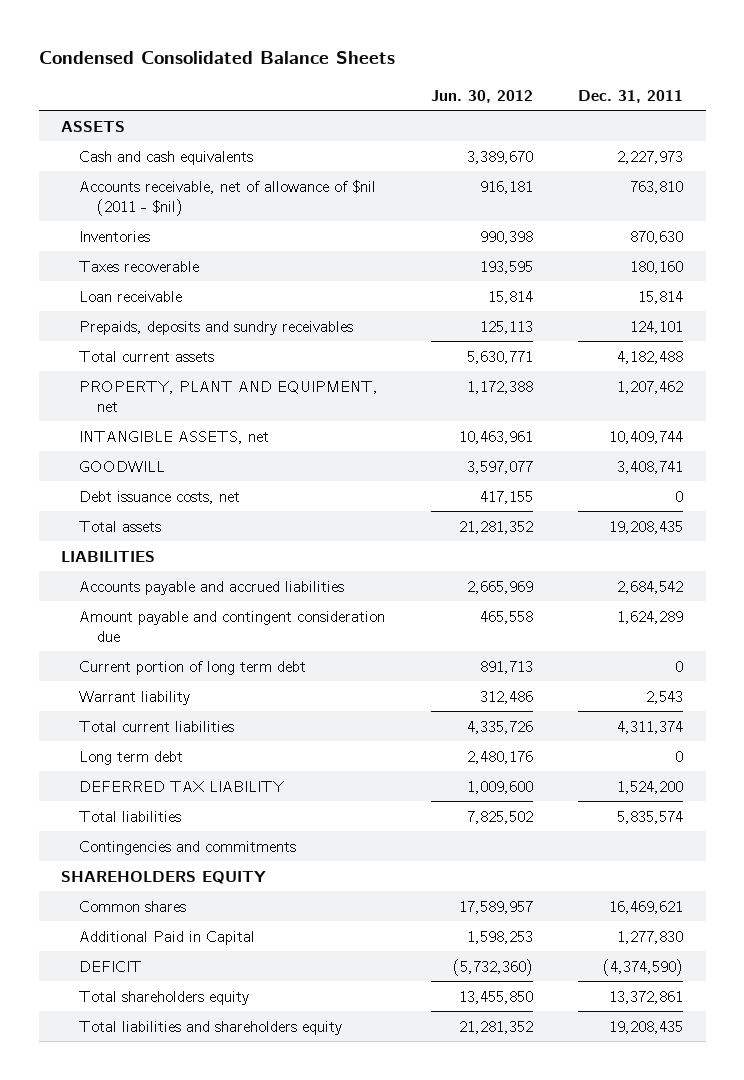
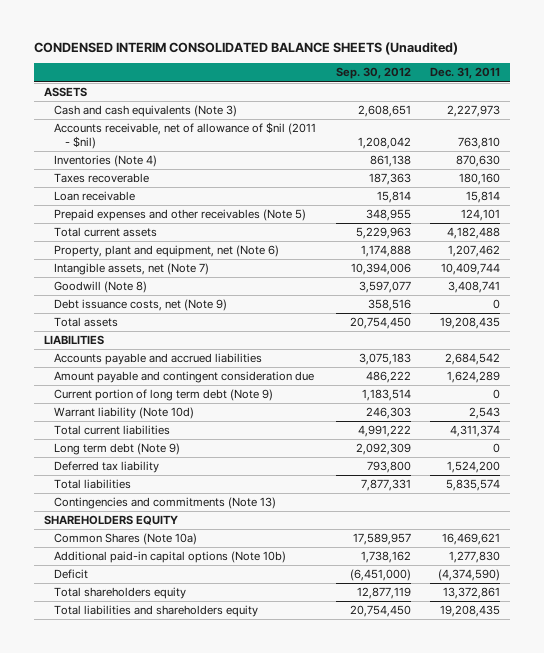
- Condensed Consolidated Balance Sheets
+ CONDENSED INTERIM CONSOLIDATED BALANCE SHEETS (Unaudited)
- | Jun. 30, 2012 | Dec. 31, 2011
+ | Sep. 30, 2012 | Dec. 31, 2011
- Cash and cash equivalents | 3,389,670 | 2,227,973
+ Cash and cash equivalents (Note 3) | 2,608,651 | 2,227,973
- Inventories | 990,398 | 870,630
+ Inventories (Note 4) | 861,138 | 870,630
- Prepaids, deposits and sundry receivables | 125,113 | 124,101
+ Prepaid expenses and other receivables (Note 5) | 348,955 | 124,101
- PROPERTY, PLANT AND EQUIPMENT, net | 1,172,388 | 1,207,462
- INTANGIBLE ASSETS, net | 10,463,961 | 10,409,744
- GOODWILL | 3,597,077 | 3,408,741
- Debt issuance costs, net | 417,155 | 0
+ Property, plant and equipment, net (Note 6) | 1,174,888 | 1,207,462
+ Intangible assets, net (Note 7) | 10,394,006 | 10,409,744
+ Goodwill (Note 8) | 3,597,077 | 3,408,741
+ Debt issuance costs, net (Note 9) | 358,516 | 0
- Current portion of long term debt | 891,713 | 0
- Warrant liability | 312,486 | 2,543
+ Current portion of long term debt (Note 9) | 1,183,514 | 0
+ Warrant liability (Note 10d) | 246,303 | 2,543
- Long term debt | 2,480,176 | 0
- DEFERRED TAX LIABILITY | 1,009,600 | 1,524,200
+ Long term debt (Note 9) | 2,092,309 | 0
+ Deferred tax liability | 793,800 | 1,524,200
- Contingencies and commitments
+ Contingencies and commitments (Note 13)
- Common shares | 17,589,957 | 16,469,621
- Additional Paid in Capital | 1,598,253 | 1,277,830
- DEFICIT | (5,732,360) | (4,374,590)
+ Common Shares (Note 10a) | 17,589,957 | 16,469,621
+ Additional paid-in capital options (Note 10b) | 1,738,162 | 1,277,830
+ Deficit | (6,451,000) | (4,374,590)

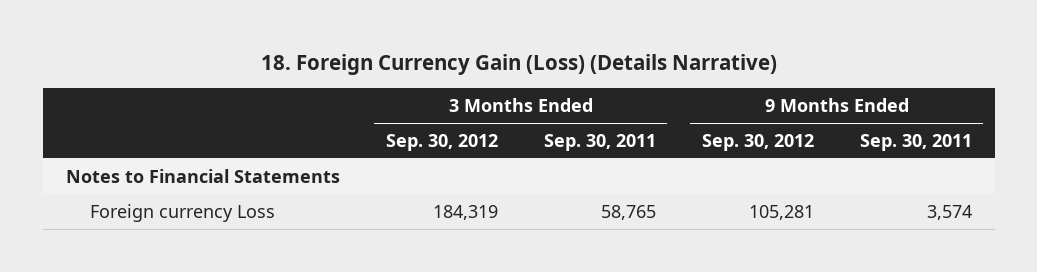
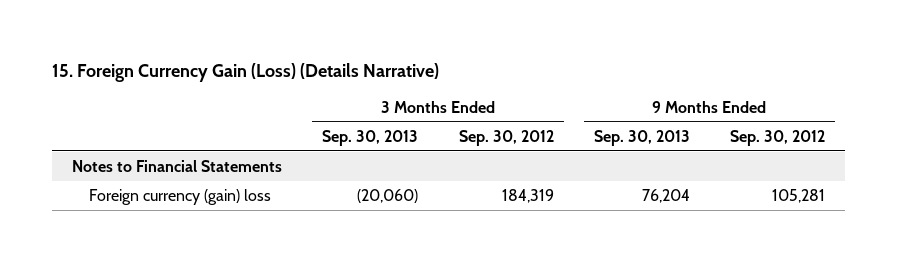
- 18. Foreign Currency Gain (Loss) (Details Narrative)
+ 15. Foreign Currency Gain (Loss) (Details Narrative)
- | 3 Months Ended Sep. 30, 2012 | 3 Months Ended Sep. 30, 2011 | 9 Months Ended Sep. 30, 2012 | 9 Months Ended Sep. 30, 2011
+ | 3 Months Ended Sep. 30, 2013 | 3 Months Ended Sep. 30, 2012 | 9 Months Ended Sep. 30, 2013 | 9 Months Ended Sep. 30, 2012
- Foreign currency Loss | 184,319 | 58,765 | 105,281 | 3,574
+ Foreign currency (gain) loss | (20,060) | 184,319 | 76,204 | 105,281

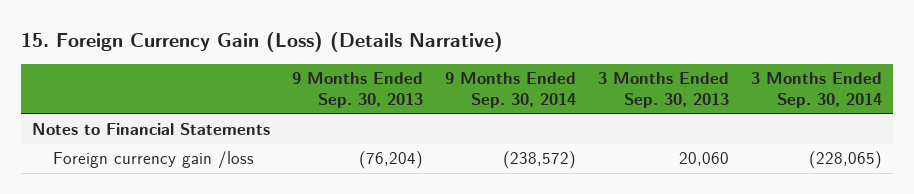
- | 3 Months Ended Sep. 30, 2013 | 3 Months Ended Sep. 30, 2012 | 9 Months Ended Sep. 30, 2013 | 9 Months Ended Sep. 30, 2012
+ | 9 Months Ended Sep. 30, 2013 | 9 Months Ended Sep. 30, 2014 | 3 Months Ended Sep. 30, 2013 | 3 Months Ended Sep. 30, 2014
- Foreign currency (gain) loss | (20,060) | 184,319 | 76,204 | 105,281
+ Foreign currency gain /loss | (76,204) | (238,572) | 20,060 | (228,065)

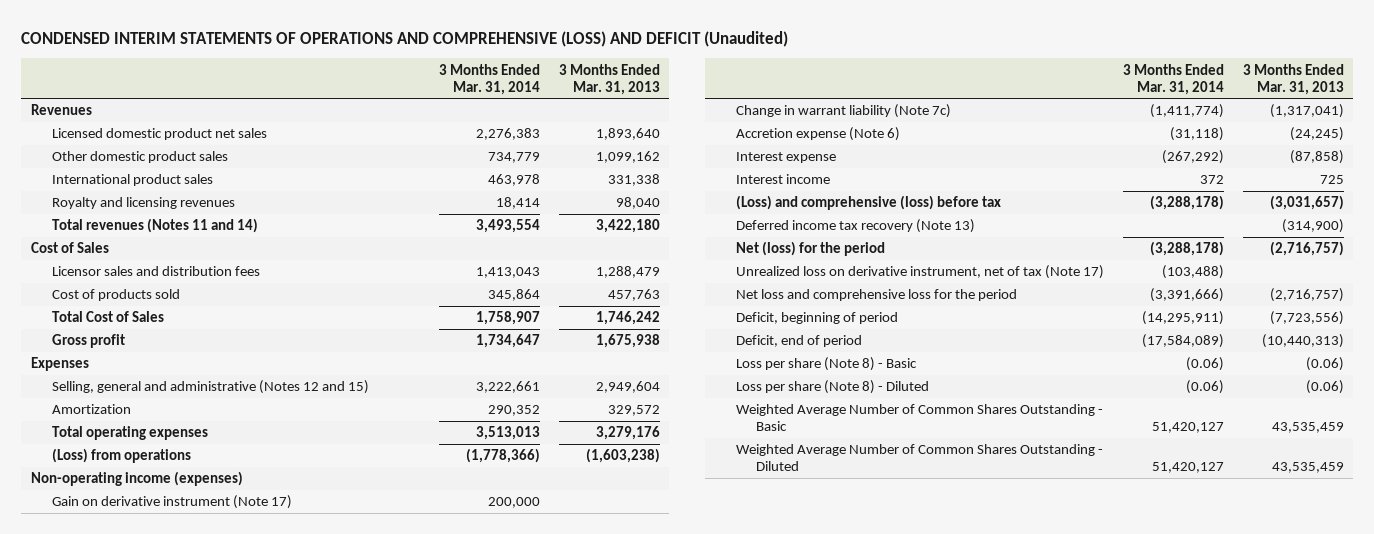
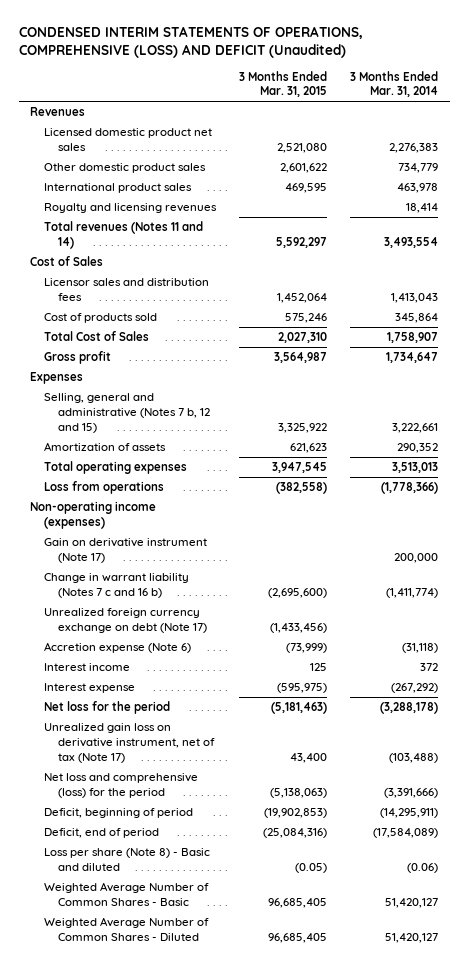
- CONDENSED INTERIM STATEMENTS OF OPERATIONS AND COMPREHENSIVE (LOSS) AND DEFICIT (Unaudited)
+ CONDENSED INTERIM STATEMENTS OF OPERATIONS, COMPREHENSIVE (LOSS) AND DEFICIT (Unaudited)
- | 3 Months Ended Mar. 31, 2014 | 3 Months Ended Mar. 31, 2013
+ | 3 Months Ended Mar. 31, 2015 | 3 Months Ended Mar. 31, 2014
- Selling, general and administrative (Notes 12 and 15) | 3,222,661 | 2,949,604
- Amortization | 290,352 | 329,572
+ Selling, general and administrative (Notes 7 b, 12 and 15) | 3,325,922 | 3,222,661
+ Amortization of assets | 621,623 | 290,352
- (Loss) from operations | (1,778,366) | (1,603,238)
+ Loss from operations | (382,558) | (1,778,366)
- Change in warrant liability (Note 7c) | (1,411,774) | (1,317,041)
+ Change in warrant liability (Notes 7 c and 16 b) | (2,695,600) | (1,411,774)
+ Unrealized foreign currency exchange on debt (Note 17) | (1,433,456) |
- (Loss) and comprehensive (loss) before tax | (3,288,178) | (3,031,657)
- Deferred income tax recovery (Note 13) | | (314,900)
- Net (loss) for the period | (3,288,178) | (2,716,757)
- Unrealized loss on derivative instrument, net of tax (Note 17) | (103,488) |
- Net loss and comprehensive loss for the period | (3,391,666) | (2,716,757)
moved down: Interest expense | (595,975) | (267,292)
+ Net loss for the period | (5,181,463) | (3,288,178)
+ Unrealized gain loss on derivative instrument, net of tax (Note 17) | 43,400 | (103,488)
+ Net loss and comprehensive (loss) for the period | (5,138,063) | (3,391,666)
- Loss per share (Note 8) - Basic | (0.06) | (0.06)
- Loss per share (Note 8) - Diluted | (0.06) | (0.06)
- Weighted Average Number of Common Shares Outstanding - Basic | 51,420,127 | 43,535,459
- Weighted Average Number of Common Shares Outstanding - Diluted | 51,420,127 | 43,535,459
+ Loss per share (Note 8) - Basic and diluted | (0.05) | (0.06)
+ Weighted Average Number of Common Shares - Basic | 96,685,405 | 51,420,127
+ Weighted Average Number of Common Shares - Diluted | 96,685,405 | 51,420,127

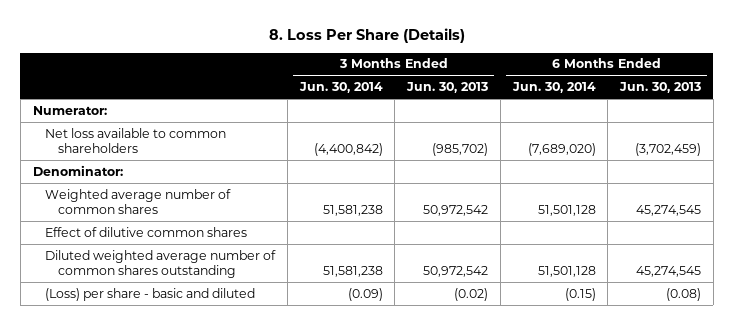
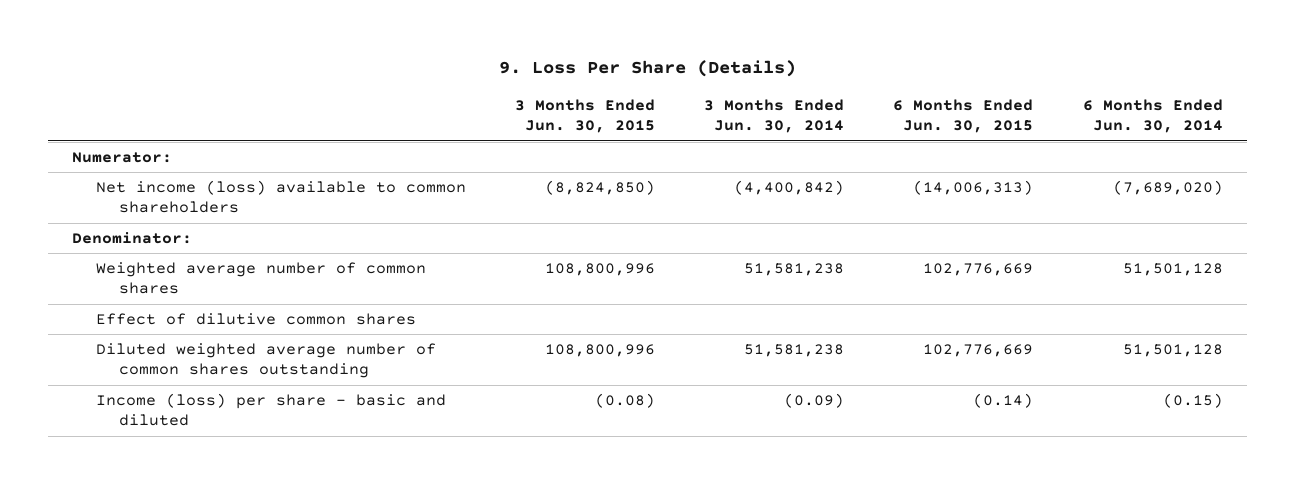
- 8. Loss Per Share (Details)
+ 9. Loss Per Share (Details)
- | 3 Months Ended Jun. 30, 2014 | 3 Months Ended Jun. 30, 2013 | 6 Months Ended Jun. 30, 2014 | 6 Months Ended Jun. 30, 2013
+ | 3 Months Ended Jun. 30, 2015 | 3 Months Ended Jun. 30, 2014 | 6 Months Ended Jun. 30, 2015 | 6 Months Ended Jun. 30, 2014
- Net loss available to common shareholders | (4,400,842) | (985,702) | (7,689,020) | (3,702,459)
+ Net income (loss) available to common shareholders | (8,824,850) | (4,400,842) | (14,006,313) | (7,689,020)
- (Loss) per share - basic and diluted | (0.09) | (0.02) | (0.15) | (0.08)
+ Income (loss) per share - basic and diluted | (0.08) | (0.09) | (0.14) | (0.15)

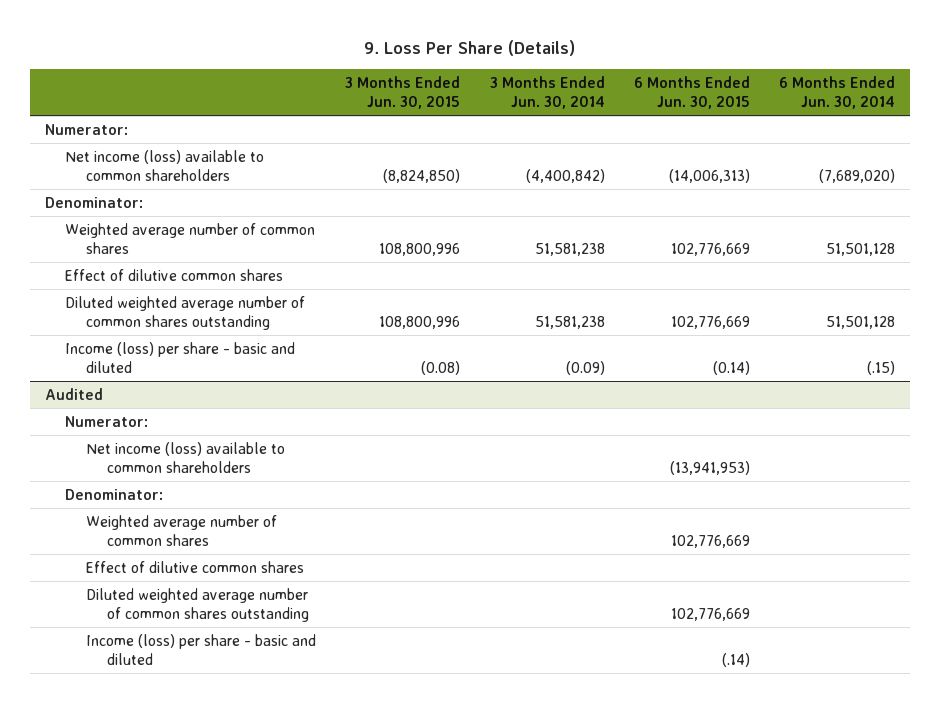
- Income (loss) per share - basic and diluted | (0.08) | (0.09) | (0.14) | (0.15)
+ Income (loss) per share - basic and diluted | (0.08) | (0.09) | (0.14) | (.15)
+ Audited
+ Numerator:
+ Net income (loss) available to common shareholders | | | (13,941,953) |
+ Denominator:
+ Weighted average number of common shares | | | 102,776,669 |
+ Effect of dilutive common shares
+ Diluted weighted average number of common shares outstanding | | | 102,776,669 |
+ Income (loss) per share - basic and diluted | | | (.14) |

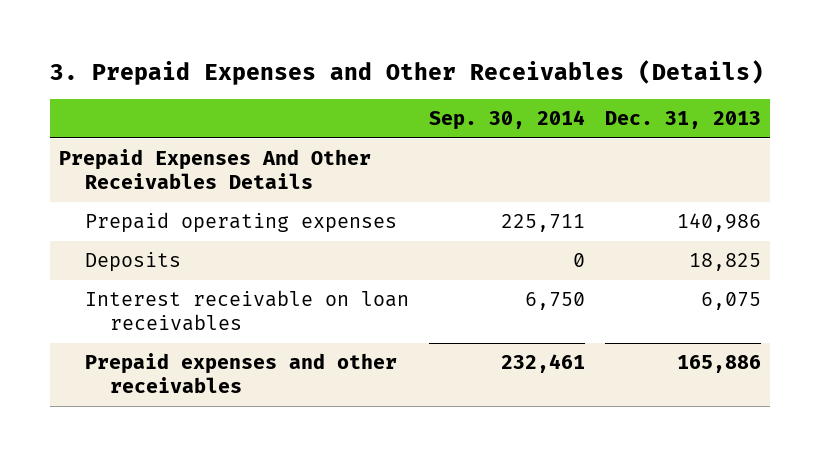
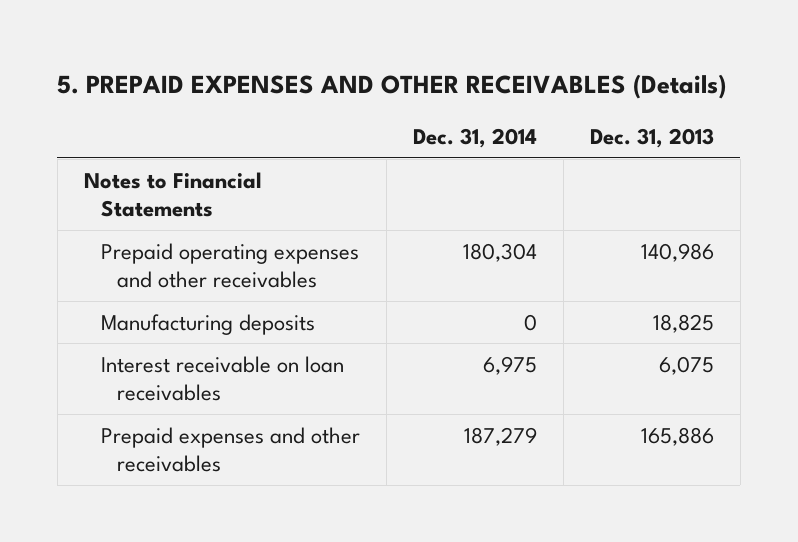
- 3. Prepaid Expenses and Other Receivables (Details)
+ 5. PREPAID EXPENSES AND OTHER RECEIVABLES (Details)
- | Sep. 30, 2014 | Dec. 31, 2013
+ | Dec. 31, 2014 | Dec. 31, 2013
- Prepaid Expenses And Other Receivables Details
- Prepaid operating expenses | 225,711 | 140,986
- Deposits | 0 | 18,825
+ Notes to Financial Statements
+ Prepaid operating expenses and other receivables | 180,304 | 140,986
+ Manufacturing deposits | 0 | 18,825

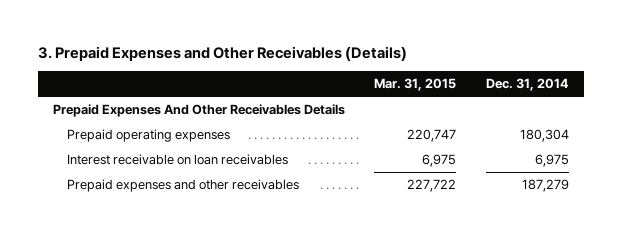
- 5. PREPAID EXPENSES AND OTHER RECEIVABLES (Details)
+ 3. Prepaid Expenses and Other Receivables (Details)
- | Dec. 31, 2014 | Dec. 31, 2013
+ | Mar. 31, 2015 | Dec. 31, 2014
- Notes to Financial Statements
- Prepaid operating expenses and other receivables | 180,304 | 140,986
- Manufacturing deposits | 0 | 18,825
+ Prepaid Expenses And Other Receivables Details
+ Prepaid operating expenses | 220,747 | 180,304

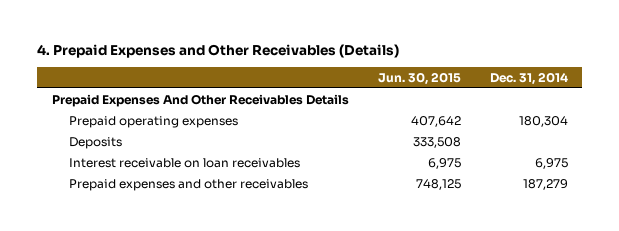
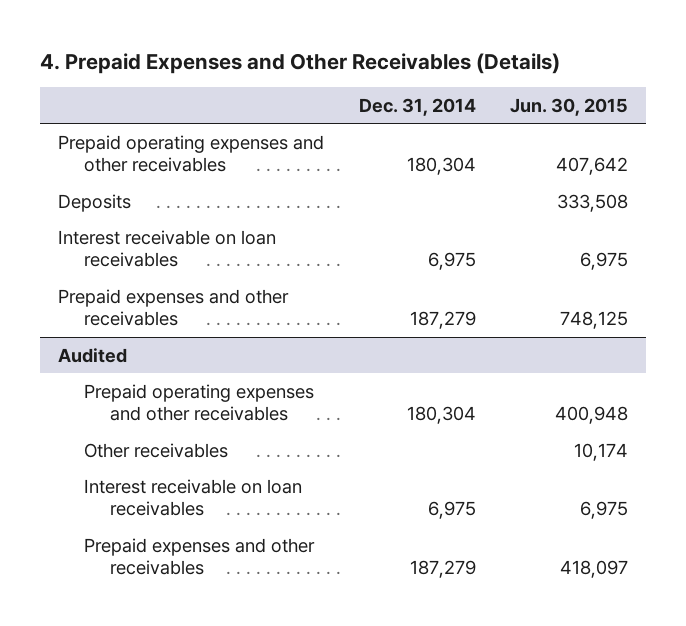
- | Jun. 30, 2015 | Dec. 31, 2014
+ | Dec. 31, 2014 | Jun. 30, 2015
- Prepaid Expenses And Other Receivables Details
- Prepaid operating expenses | 407,642 | 180,304
+ Prepaid operating expenses and other receivables | 180,304 | 407,642
+ Audited
+ Prepaid operating expenses and other receivables | 180,304 | 400,948
+ Other receivables | | 10,174
+ Interest receivable on loan receivables | 6,975 | 6,975
+ Prepaid expenses and other receivables | 187,279 | 418,097

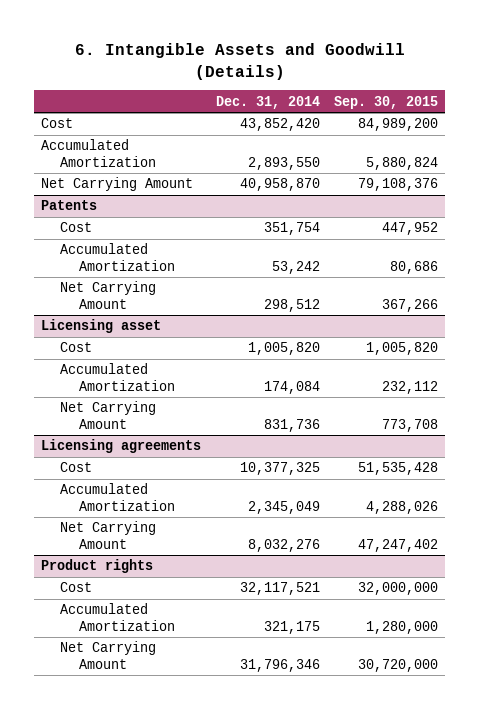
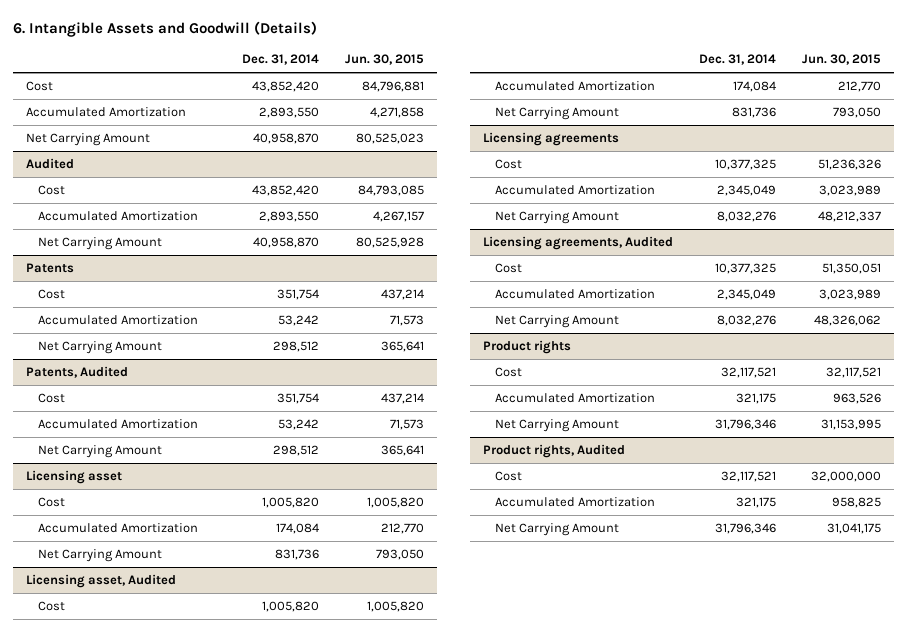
- | Dec. 31, 2014 | Sep. 30, 2015
+ | Dec. 31, 2014 | Jun. 30, 2015
+ Audited
+ Cost | 43,852,420 | 84,793,085
+ Accumulated Amortization | 2,893,550 | 4,267,157
+ Net Carrying Amount | 40,958,870 | 80,525,928
+ Patents, Audited
+ Cost | 351,754 | 437,214
+ Accumulated Amortization | 53,242 | 71,573
+ Net Carrying Amount | 298,512 | 365,641
+ Licensing asset, Audited
+ Cost | 1,005,820 | 1,005,820
+ Accumulated Amortization | 174,084 | 212,770
+ Net Carrying Amount | 831,736 | 793,050
+ Licensing agreements, Audited
+ Cost | 10,377,325 | 51,350,051
+ Accumulated Amortization | 2,345,049 | 3,023,989
+ Net Carrying Amount | 8,032,276 | 48,326,062
+ Product rights, Audited
+ Cost | 32,117,521 | 32,000,000
+ Accumulated Amortization | 321,175 | 958,825
+ Net Carrying Amount | 31,796,346 | 31,041,175

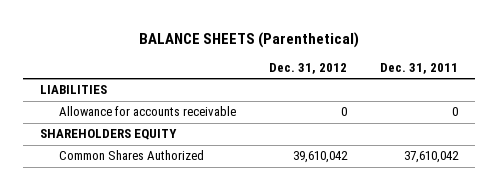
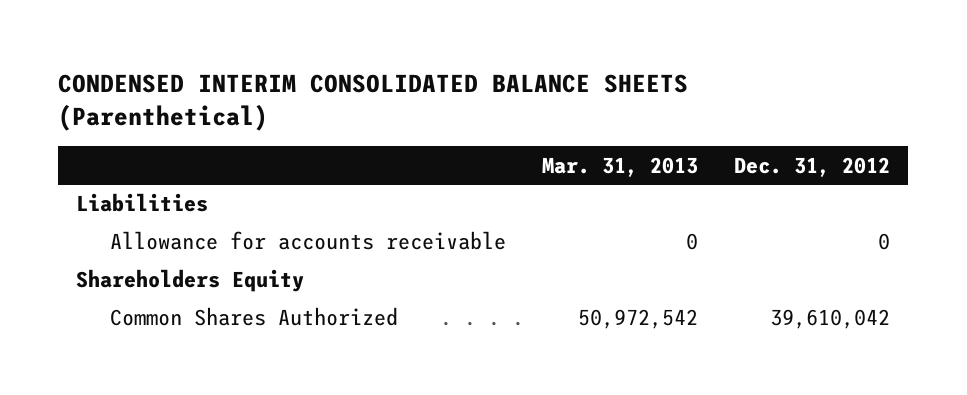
- BALANCE SHEETS (Parenthetical)
+ CONDENSED INTERIM CONSOLIDATED BALANCE SHEETS (Parenthetical)
- | Dec. 31, 2012 | Dec. 31, 2011
+ | Mar. 31, 2013 | Dec. 31, 2012
- LIABILITIES
+ Liabilities
- SHAREHOLDERS EQUITY
+ Shareholders Equity

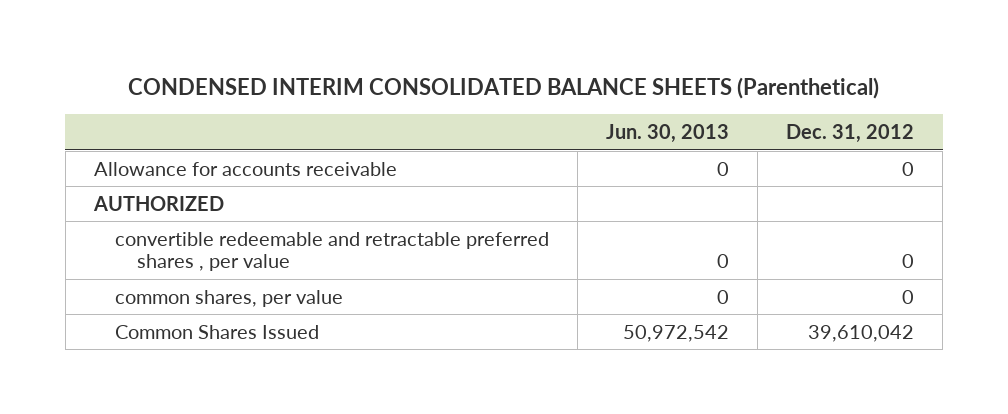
- | Mar. 31, 2013 | Dec. 31, 2012
+ | Jun. 30, 2013 | Dec. 31, 2012
- Liabilities
- Shareholders Equity
- Common Shares Authorized | 50,972,542 | 39,610,042
+ AUTHORIZED
+ convertible redeemable and retractable preferred shares , per value | 0 | 0
+ common shares, per value | 0 | 0
+ Common Shares Issued | 50,972,542 | 39,610,042

